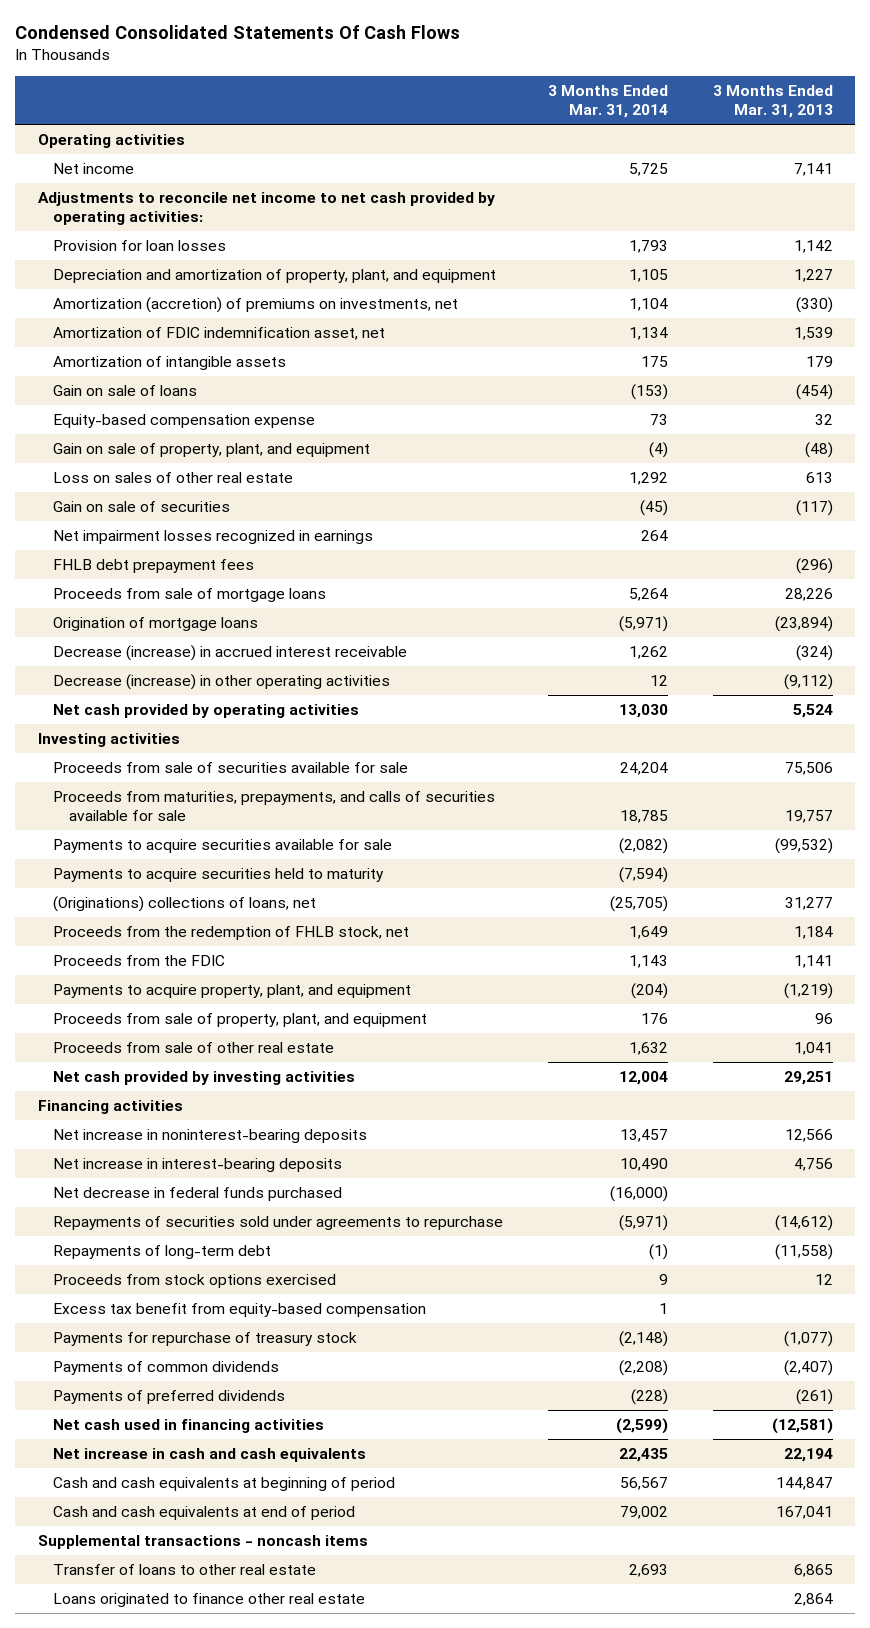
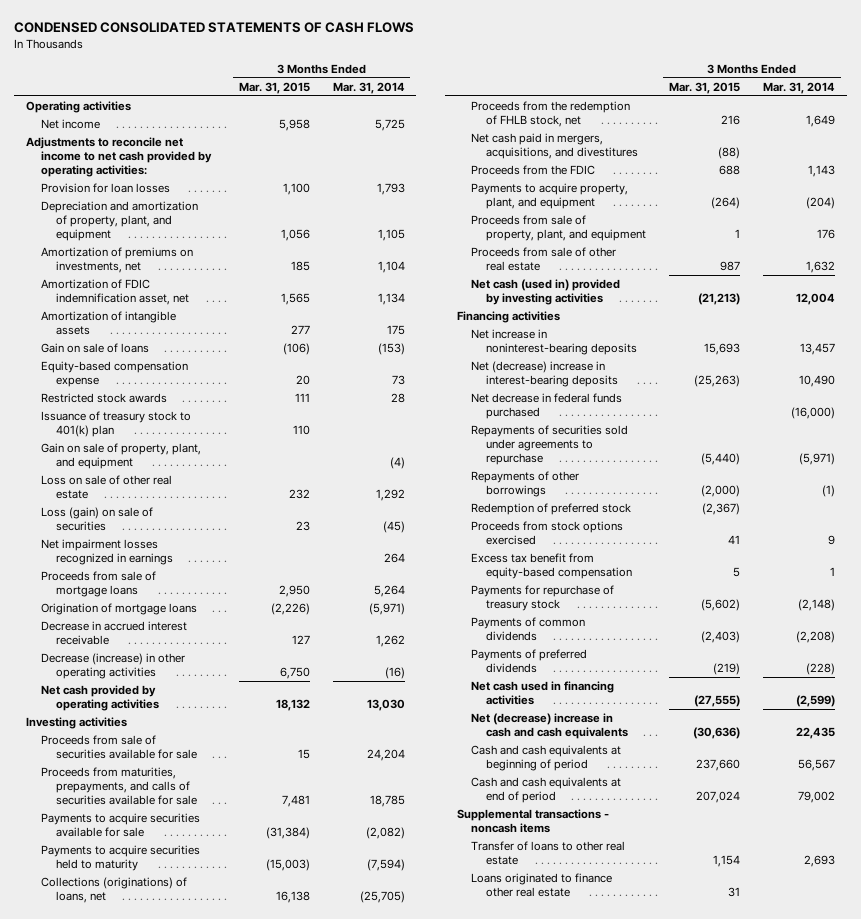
- Condensed Consolidated Statements Of Cash Flows
+ CONDENSED CONSOLIDATED STATEMENTS OF CASH FLOWS
- | 3 Months Ended Mar. 31, 2014 | 3 Months Ended Mar. 31, 2013
+ | 3 Months Ended Mar. 31, 2015 | 3 Months Ended Mar. 31, 2014
- Amortization (accretion) of premiums on investments, net | 1,104 | (330)
+ Amortization of premiums on investments, net | 185 | 1,104
+ Restricted stock awards | 111 | 28
+ Issuance of treasury stock to 401(k) plan | 110 |
- Loss on sales of other real estate | 1,292 | 613
- Gain on sale of securities | (45) | (117)
+ Loss on sale of other real estate | 232 | 1,292
+ Loss (gain) on sale of securities | 23 | (45)
- FHLB debt prepayment fees | | (296)
- Decrease (increase) in accrued interest receivable | 1,262 | (324)
- Decrease (increase) in other operating activities | 12 | (9,112)
+ Decrease in accrued interest receivable | 127 | 1,262
+ Decrease (increase) in other operating activities | 6,750 | (16)
- (Originations) collections of loans, net | (25,705) | 31,277
+ Collections (originations) of loans, net | 16,138 | (25,705)
+ Net cash paid in mergers, acquisitions, and divestitures | (88) |
- Net cash provided by investing activities | 12,004 | 29,251
+ Net cash (used in) provided by investing activities | (21,213) | 12,004
- Net increase in interest-bearing deposits | 10,490 | 4,756
+ Net (decrease) increase in interest-bearing deposits | (25,263) | 10,490
- Repayments of long-term debt | (1) | (11,558)
+ Repayments of other borrowings | (2,000) | (1)
+ Redemption of preferred stock | (2,367) |
- Net increase in cash and cash equivalents | 22,435 | 22,194
+ Net (decrease) increase in cash and cash equivalents | (30,636) | 22,435

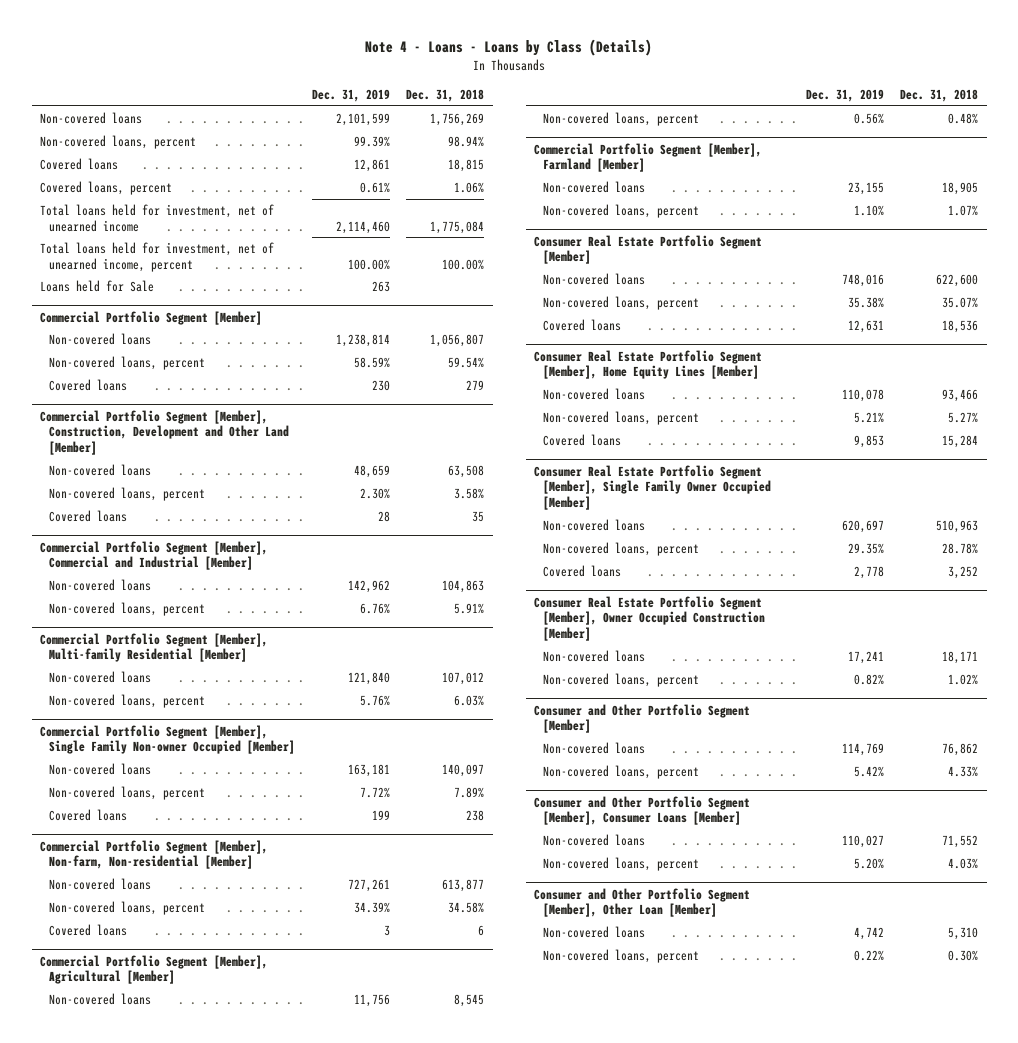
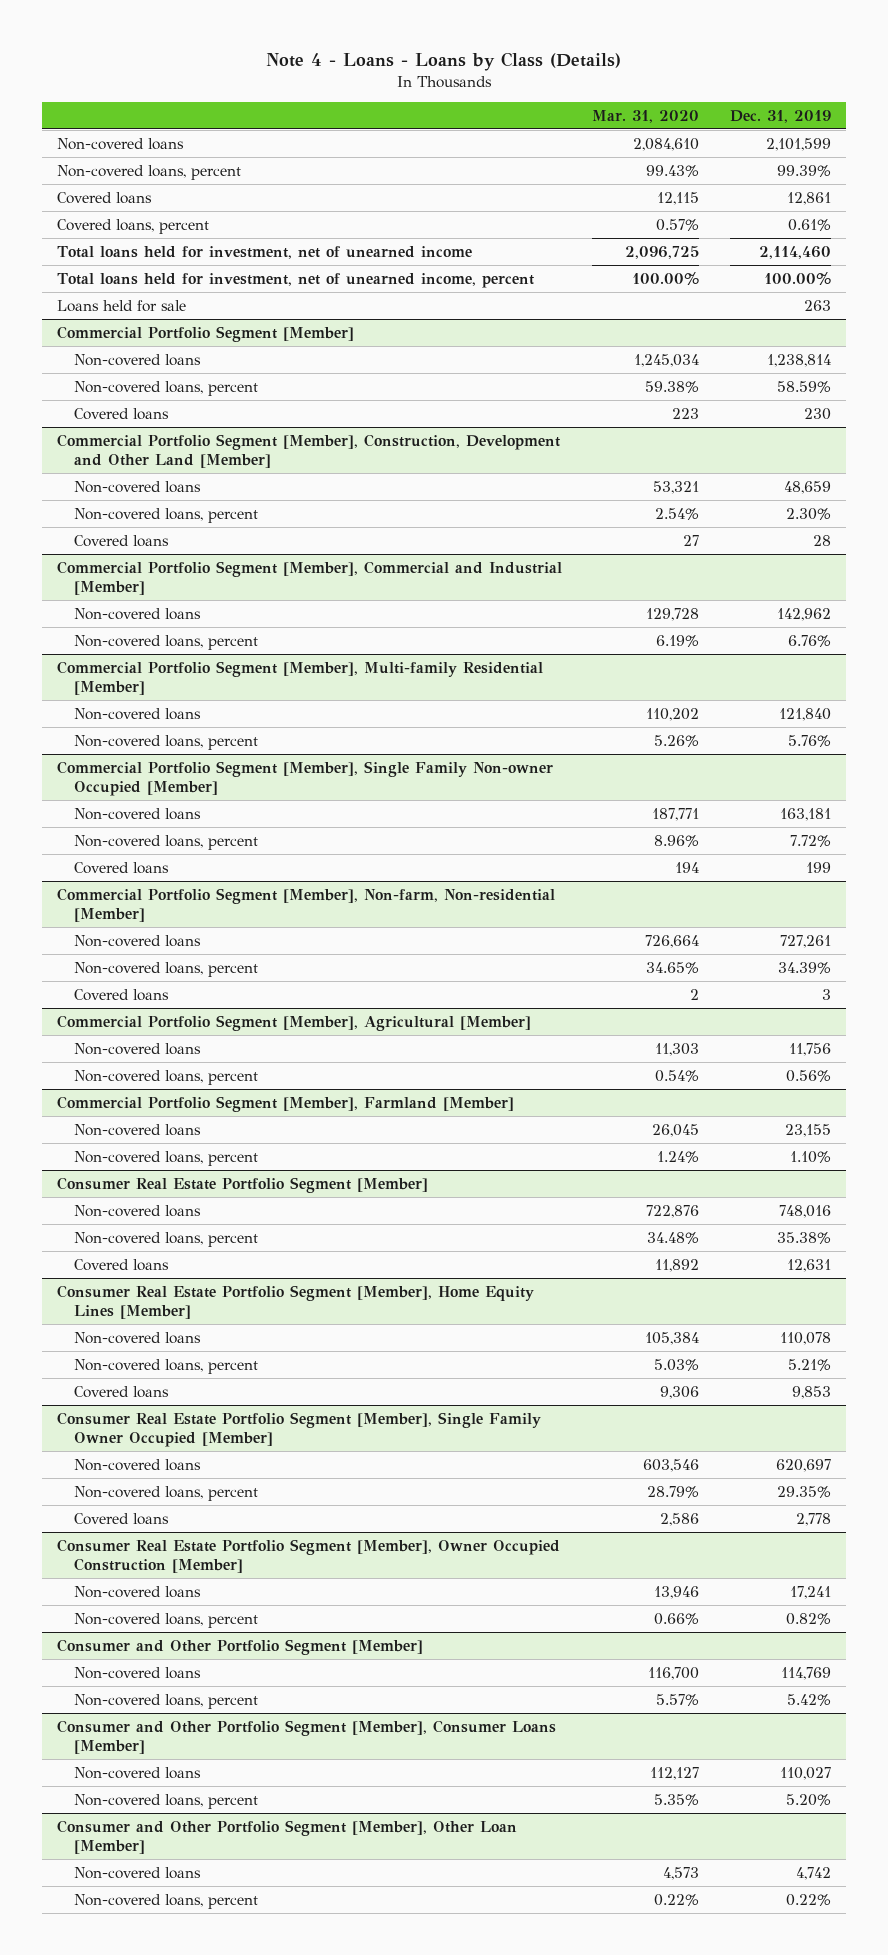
- | Dec. 31, 2019 | Dec. 31, 2018
+ | Mar. 31, 2020 | Dec. 31, 2019
- Loans held for Sale | 263 |
+ Loans held for sale | | 263

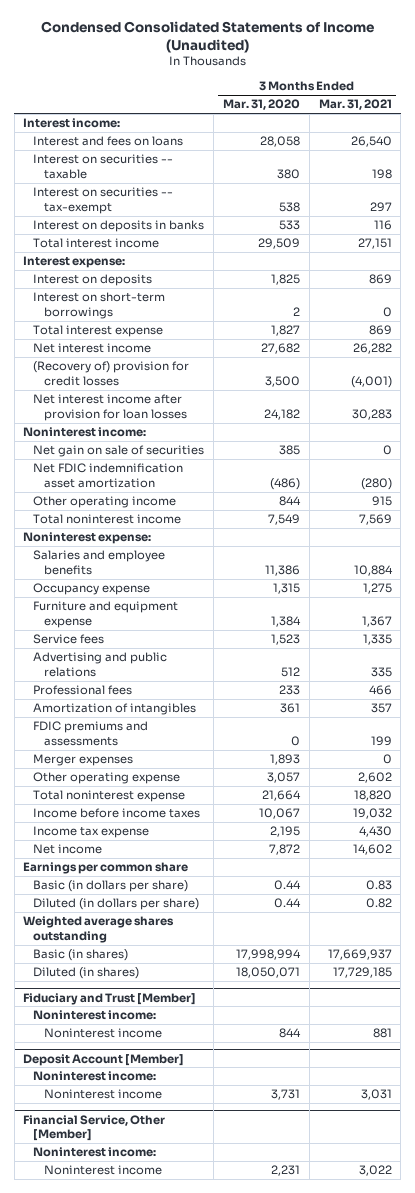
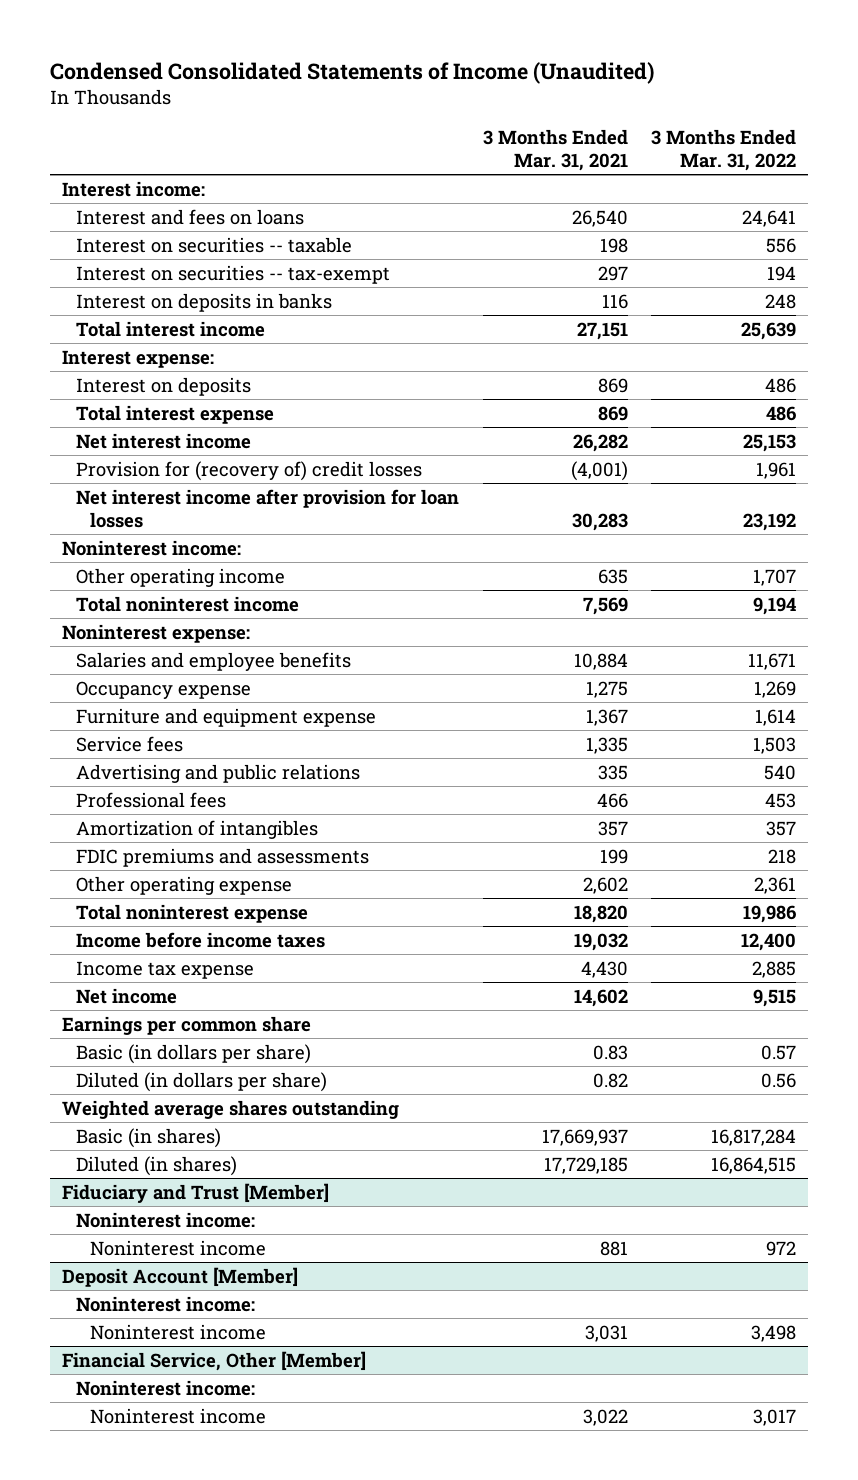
- | 3 Months Ended Mar. 31, 2020 | 3 Months Ended Mar. 31, 2021
+ | 3 Months Ended Mar. 31, 2021 | 3 Months Ended Mar. 31, 2022
- Interest on short-term borrowings | 2 | 0
- (Recovery of) provision for credit losses | 3,500 | (4,001)
+ Provision for (recovery of) credit losses | (4,001) | 1,961
- Net gain on sale of securities | 385 | 0
- Net FDIC indemnification asset amortization | (486) | (280)
- Other operating income | 844 | 915
+ Other operating income | 635 | 1,707
- Merger expenses | 1,893 | 0

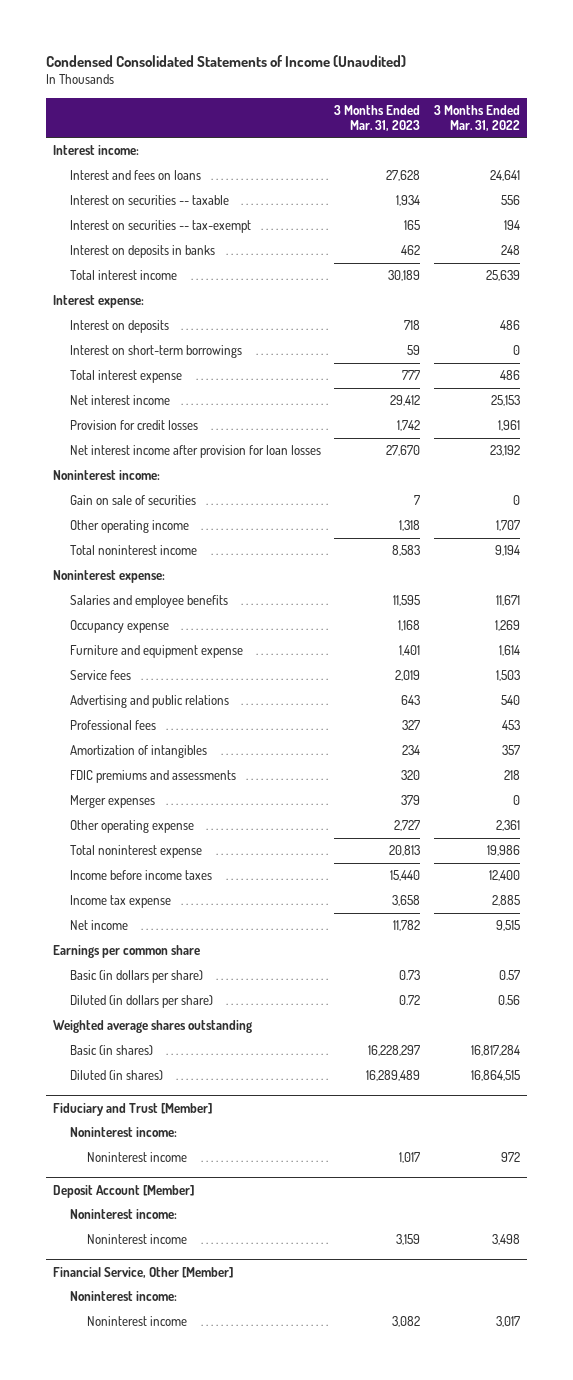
- | 3 Months Ended Mar. 31, 2021 | 3 Months Ended Mar. 31, 2022
+ | 3 Months Ended Mar. 31, 2023 | 3 Months Ended Mar. 31, 2022
+ Interest on short-term borrowings | 59 | 0
- Provision for (recovery of) credit losses | (4,001) | 1,961
+ Provision for credit losses | 1,742 | 1,961
+ Gain on sale of securities | 7 | 0
+ Merger expenses | 379 | 0

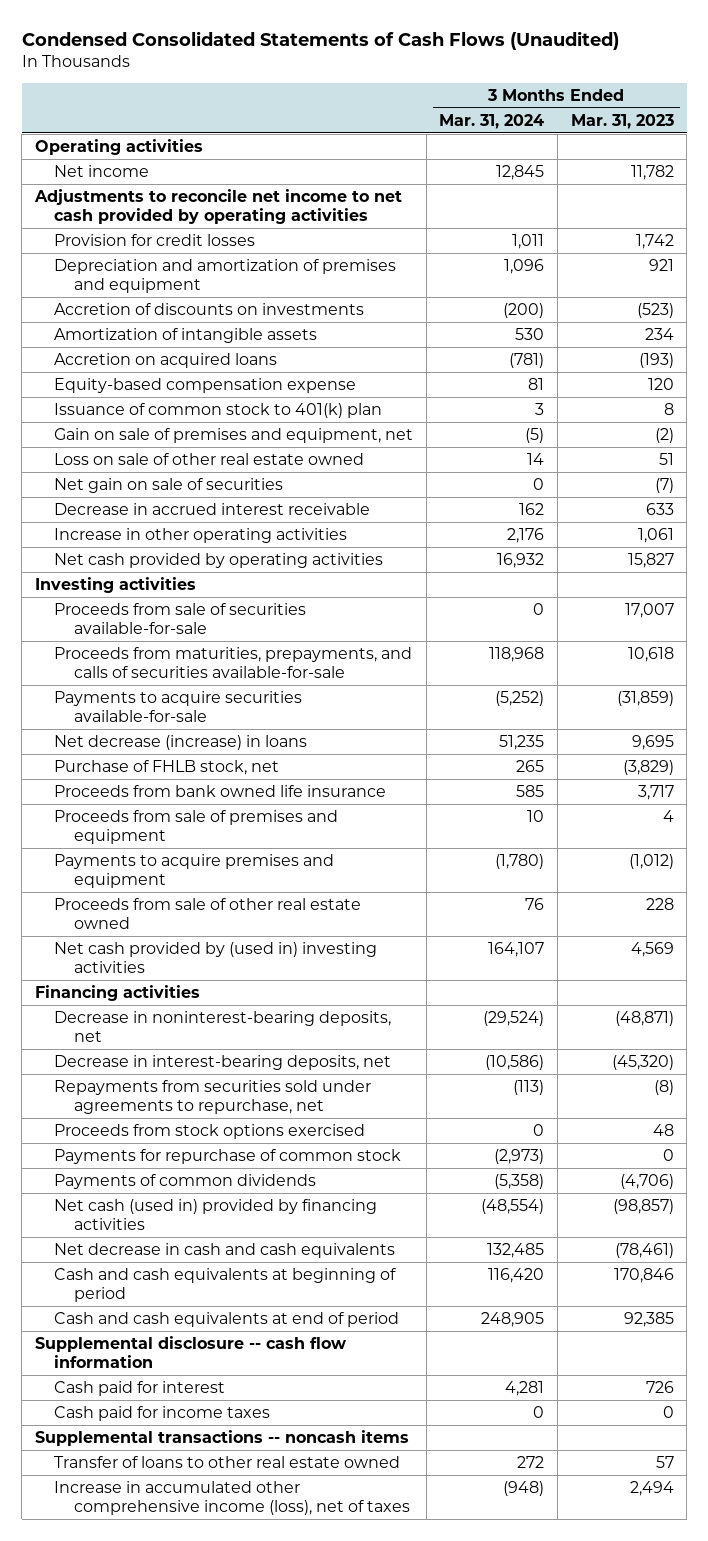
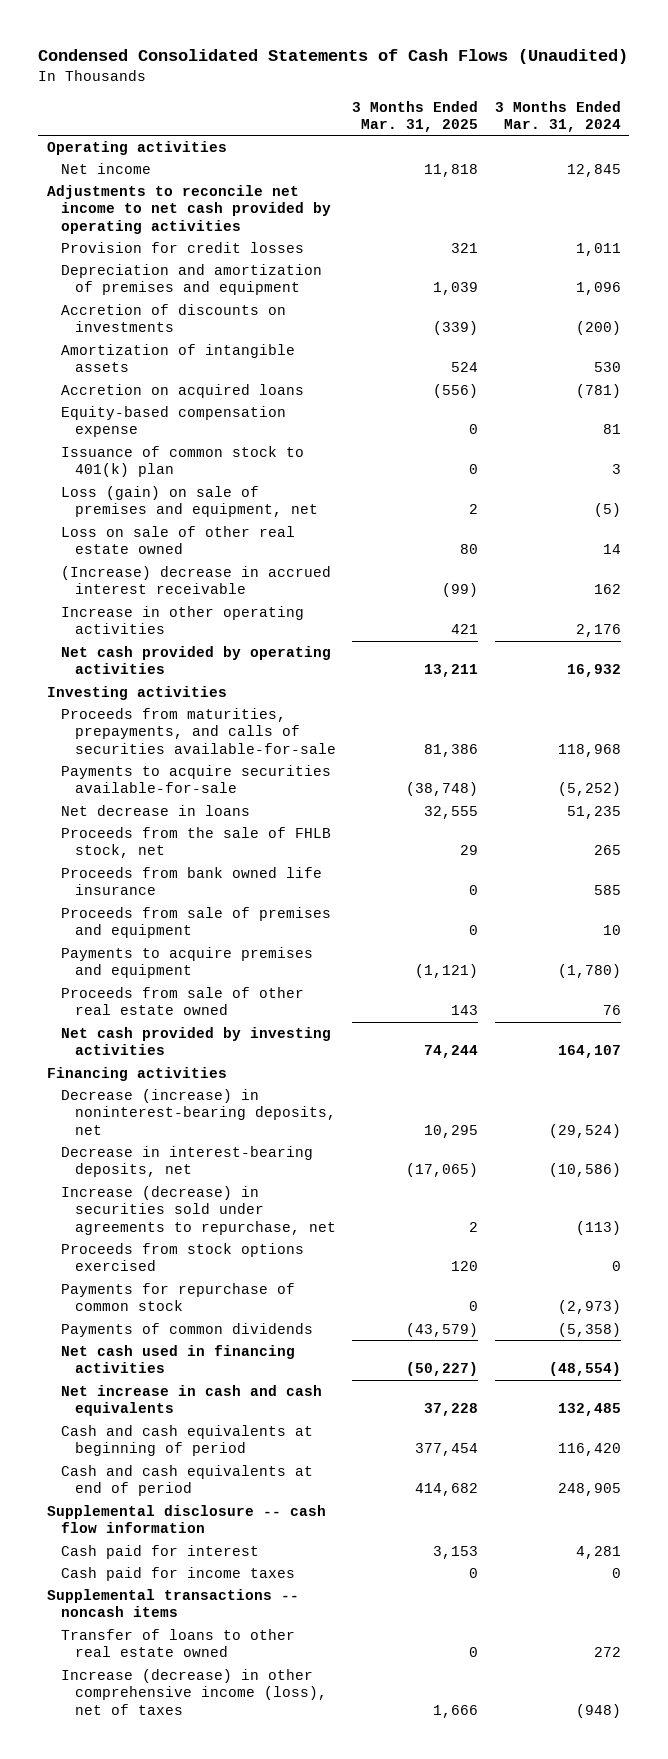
- | 3 Months Ended Mar. 31, 2024 | 3 Months Ended Mar. 31, 2023
+ | 3 Months Ended Mar. 31, 2025 | 3 Months Ended Mar. 31, 2024
- Gain on sale of premises and equipment, net | (5) | (2)
+ Loss (gain) on sale of premises and equipment, net | 2 | (5)
- Net gain on sale of securities | 0 | (7)
- Decrease in accrued interest receivable | 162 | 633
+ (Increase) decrease in accrued interest receivable | (99) | 162
- Proceeds from sale of securities available-for-sale | 0 | 17,007
- Net decrease (increase) in loans | 51,235 | 9,695
- Purchase of FHLB stock, net | 265 | (3,829)
+ Net decrease in loans | 32,555 | 51,235
+ Proceeds from the sale of FHLB stock, net | 29 | 265
- Net cash provided by (used in) investing activities | 164,107 | 4,569
+ Net cash provided by investing activities | 74,244 | 164,107
- Decrease in noninterest-bearing deposits, net | (29,524) | (48,871)
+ Decrease (increase) in noninterest-bearing deposits, net | 10,295 | (29,524)
- Repayments from securities sold under agreements to repurchase, net | (113) | (8)
+ Increase (decrease) in securities sold under agreements to repurchase, net | 2 | (113)
- Net cash (used in) provided by financing activities | (48,554) | (98,857)
- Net decrease in cash and cash equivalents | 132,485 | (78,461)
+ Net cash used in financing activities | (50,227) | (48,554)
+ Net increase in cash and cash equivalents | 37,228 | 132,485
- Increase in accumulated other comprehensive income (loss), net of taxes | (948) | 2,494
+ Increase (decrease) in other comprehensive income (loss), net of taxes | 1,666 | (948)

